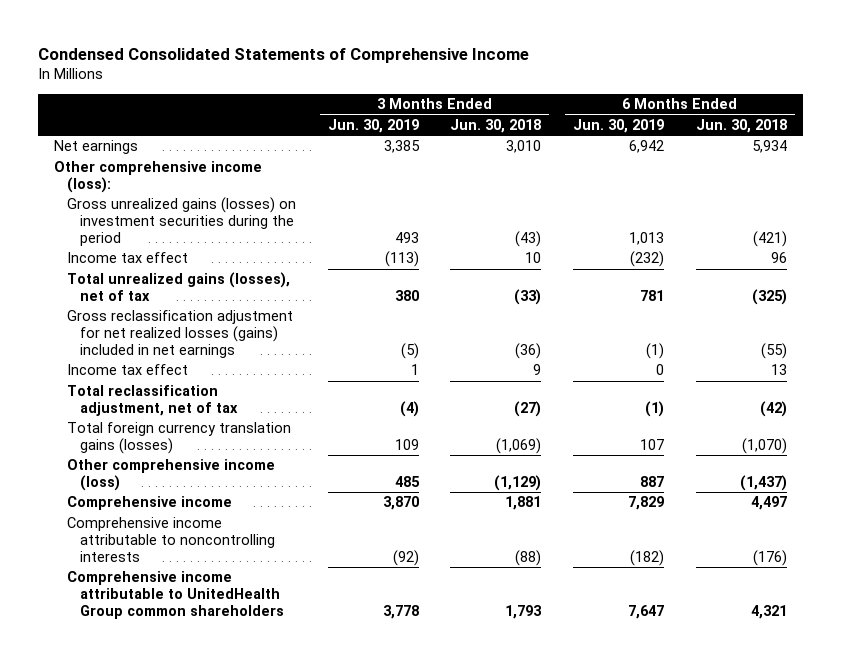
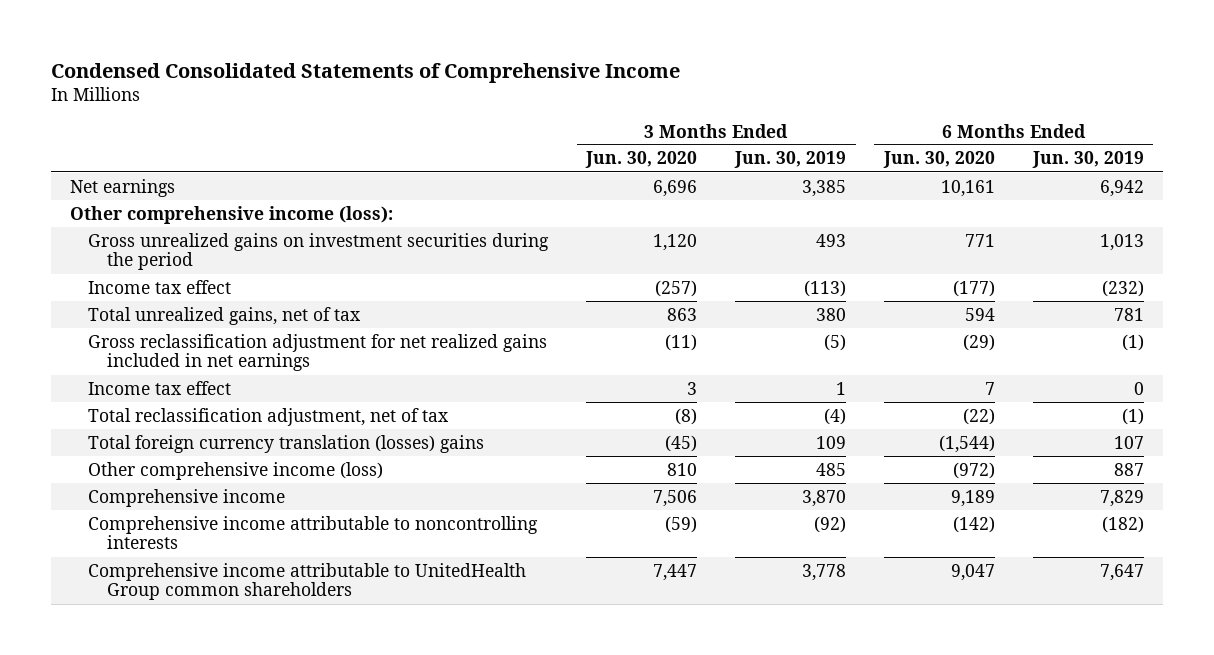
- | 3 Months Ended Jun. 30, 2019 | 3 Months Ended Jun. 30, 2018 | 6 Months Ended Jun. 30, 2019 | 6 Months Ended Jun. 30, 2018
+ | 3 Months Ended Jun. 30, 2020 | 3 Months Ended Jun. 30, 2019 | 6 Months Ended Jun. 30, 2020 | 6 Months Ended Jun. 30, 2019
- Gross unrealized gains (losses) on investment securities during the period | 493 | (43) | 1,013 | (421)
+ Gross unrealized gains on investment securities during the period | 1,120 | 493 | 771 | 1,013
- Total unrealized gains (losses), net of tax | 380 | (33) | 781 | (325)
- Gross reclassification adjustment for net realized losses (gains) included in net earnings | (5) | (36) | (1) | (55)
+ Total unrealized gains, net of tax | 863 | 380 | 594 | 781
+ Gross reclassification adjustment for net realized gains included in net earnings | (11) | (5) | (29) | (1)
- Total foreign currency translation gains (losses) | 109 | (1,069) | 107 | (1,070)
+ Total foreign currency translation (losses) gains | (45) | 109 | (1,544) | 107

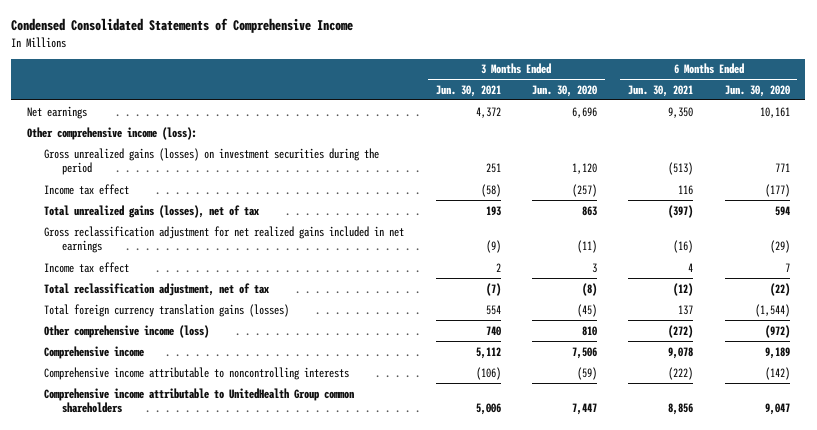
- | 3 Months Ended Jun. 30, 2020 | 3 Months Ended Jun. 30, 2019 | 6 Months Ended Jun. 30, 2020 | 6 Months Ended Jun. 30, 2019
+ | 3 Months Ended Jun. 30, 2021 | 3 Months Ended Jun. 30, 2020 | 6 Months Ended Jun. 30, 2021 | 6 Months Ended Jun. 30, 2020
- Gross unrealized gains on investment securities during the period | 1,120 | 493 | 771 | 1,013
+ Gross unrealized gains (losses) on investment securities during the period | 251 | 1,120 | (513) | 771
- Total unrealized gains, net of tax | 863 | 380 | 594 | 781
+ Total unrealized gains (losses), net of tax | 193 | 863 | (397) | 594
- Total foreign currency translation (losses) gains | (45) | 109 | (1,544) | 107
+ Total foreign currency translation gains (losses) | 554 | (45) | 137 | (1,544)

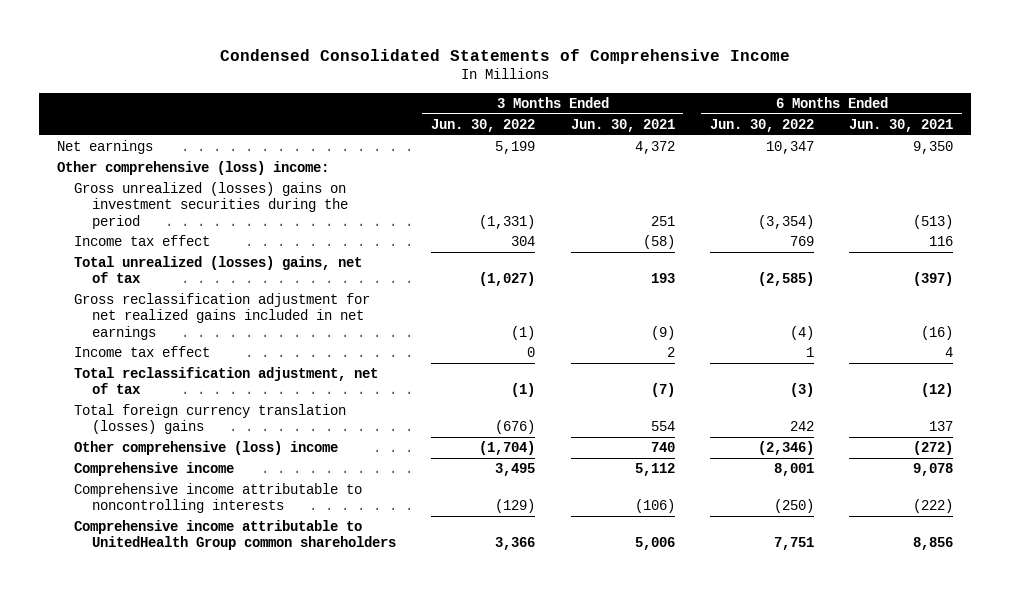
- | 3 Months Ended Jun. 30, 2021 | 3 Months Ended Jun. 30, 2020 | 6 Months Ended Jun. 30, 2021 | 6 Months Ended Jun. 30, 2020
+ | 3 Months Ended Jun. 30, 2022 | 3 Months Ended Jun. 30, 2021 | 6 Months Ended Jun. 30, 2022 | 6 Months Ended Jun. 30, 2021
- Other comprehensive income (loss):
- Gross unrealized gains (losses) on investment securities during the period | 251 | 1,120 | (513) | 771
+ Other comprehensive (loss) income:
+ Gross unrealized (losses) gains on investment securities during the period | (1,331) | 251 | (3,354) | (513)
- Total unrealized gains (losses), net of tax | 193 | 863 | (397) | 594
+ Total unrealized (losses) gains, net of tax | (1,027) | 193 | (2,585) | (397)
- Total foreign currency translation gains (losses) | 554 | (45) | 137 | (1,544)
- Other comprehensive income (loss) | 740 | 810 | (272) | (972)
+ Total foreign currency translation (losses) gains | (676) | 554 | 242 | 137
+ Other comprehensive (loss) income | (1,704) | 740 | (2,346) | (272)

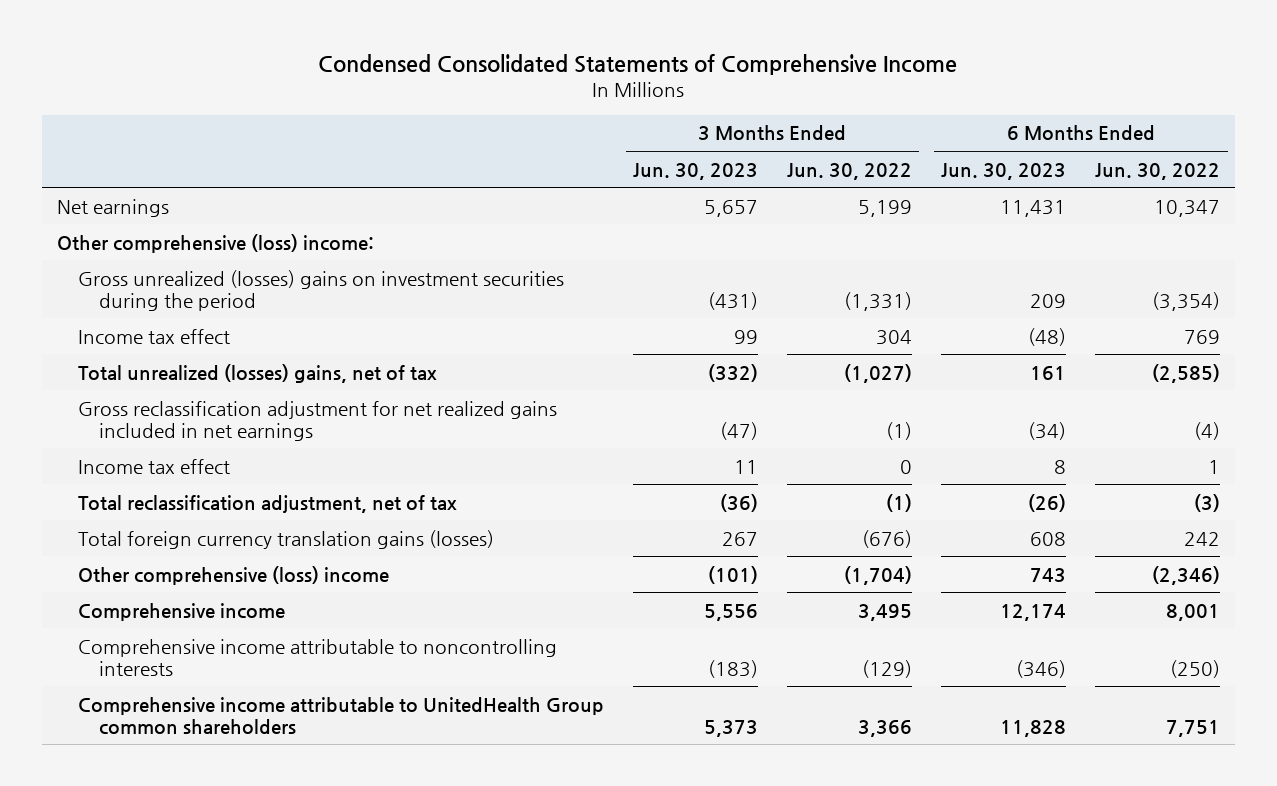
- | 3 Months Ended Jun. 30, 2022 | 3 Months Ended Jun. 30, 2021 | 6 Months Ended Jun. 30, 2022 | 6 Months Ended Jun. 30, 2021
+ | 3 Months Ended Jun. 30, 2023 | 3 Months Ended Jun. 30, 2022 | 6 Months Ended Jun. 30, 2023 | 6 Months Ended Jun. 30, 2022
- Total foreign currency translation (losses) gains | (676) | 554 | 242 | 137
+ Total foreign currency translation gains (losses) | 267 | (676) | 608 | 242

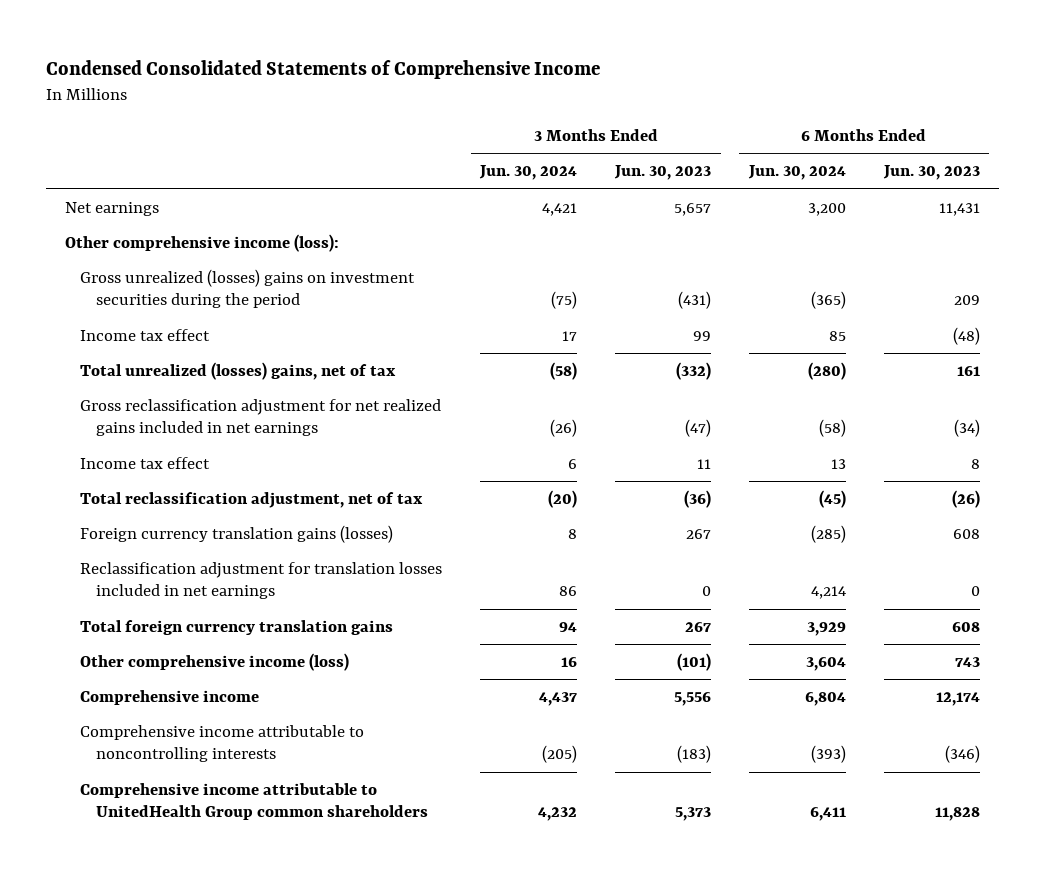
- | 3 Months Ended Jun. 30, 2023 | 3 Months Ended Jun. 30, 2022 | 6 Months Ended Jun. 30, 2023 | 6 Months Ended Jun. 30, 2022
+ | 3 Months Ended Jun. 30, 2024 | 3 Months Ended Jun. 30, 2023 | 6 Months Ended Jun. 30, 2024 | 6 Months Ended Jun. 30, 2023
- Other comprehensive (loss) income:
+ Other comprehensive income (loss):
- Total foreign currency translation gains (losses) | 267 | (676) | 608 | 242
- Other comprehensive (loss) income | (101) | (1,704) | 743 | (2,346)
+ Foreign currency translation gains (losses) | 8 | 267 | (285) | 608
+ Reclassification adjustment for translation losses included in net earnings | 86 | 0 | 4,214 | 0
+ Total foreign currency translation gains | 94 | 267 | 3,929 | 608
+ Other comprehensive income (loss) | 16 | (101) | 3,604 | 743

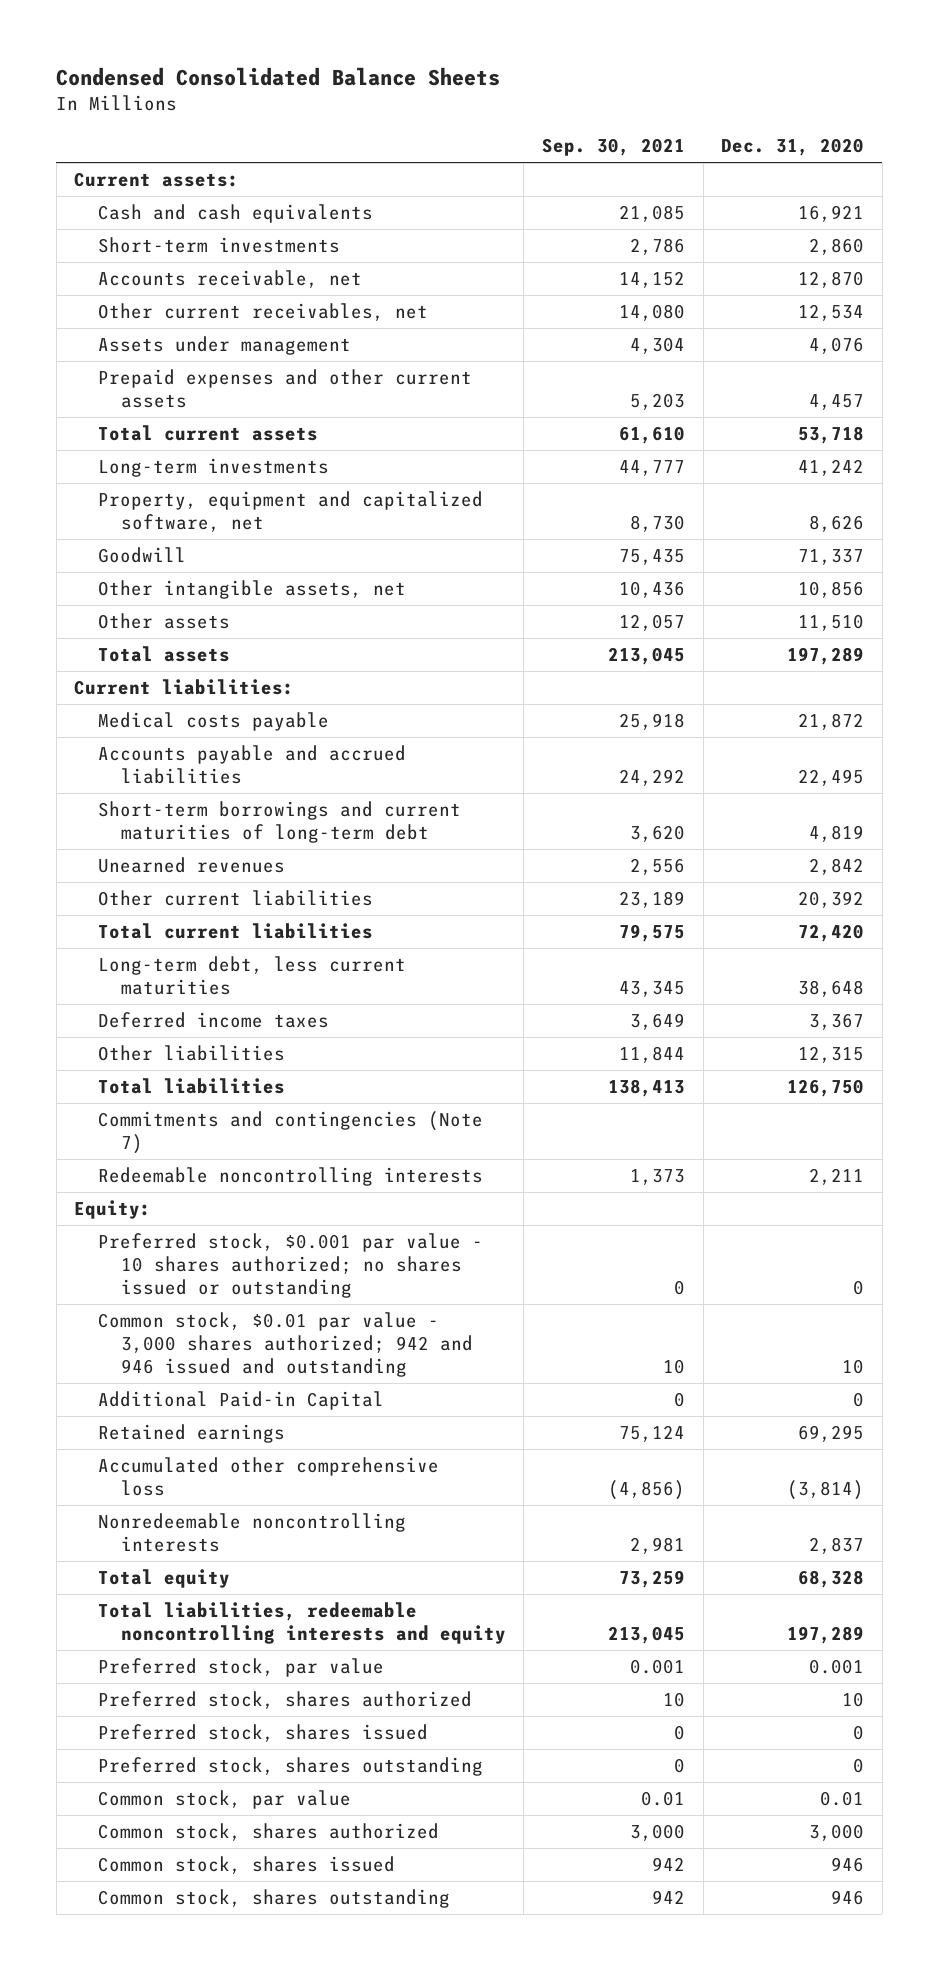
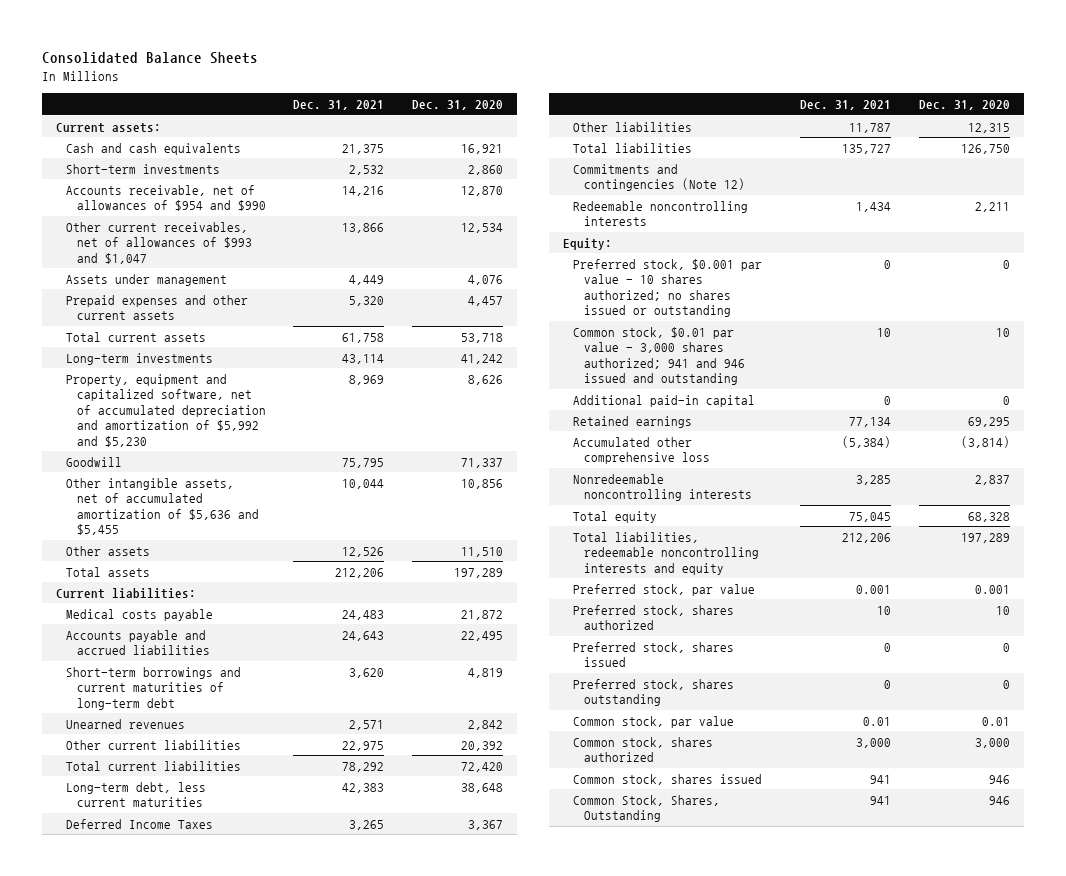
- Condensed Consolidated Balance Sheets
+ Consolidated Balance Sheets
- | Sep. 30, 2021 | Dec. 31, 2020
+ | Dec. 31, 2021 | Dec. 31, 2020
- Accounts receivable, net | 14,152 | 12,870
- Other current receivables, net | 14,080 | 12,534
+ Accounts receivable, net of allowances of $954 and $990 | 14,216 | 12,870
+ Other current receivables, net of allowances of $993 and $1,047 | 13,866 | 12,534
- Property, equipment and capitalized software, net | 8,730 | 8,626
+ Property, equipment and capitalized software, net of accumulated depreciation and amortization of $5,992 and $5,230 | 8,969 | 8,626
- Other intangible assets, net | 10,436 | 10,856
+ Other intangible assets, net of accumulated amortization of $5,636 and $5,455 | 10,044 | 10,856
- Deferred income taxes | 3,649 | 3,367
+ Deferred Income Taxes | 3,265 | 3,367
- Commitments and contingencies (Note 7)
+ Commitments and contingencies (Note 12)
- Common stock, $0.01 par value - 3,000 shares authorized; 942 and 946 issued and outstanding | 10 | 10
- Additional Paid-in Capital | 0 | 0
+ Common stock, $0.01 par value - 3,000 shares authorized; 941 and 946 issued and outstanding | 10 | 10
+ Additional paid-in capital | 0 | 0
- Common stock, shares outstanding | 942 | 946
+ Common Stock, Shares, Outstanding | 941 | 946

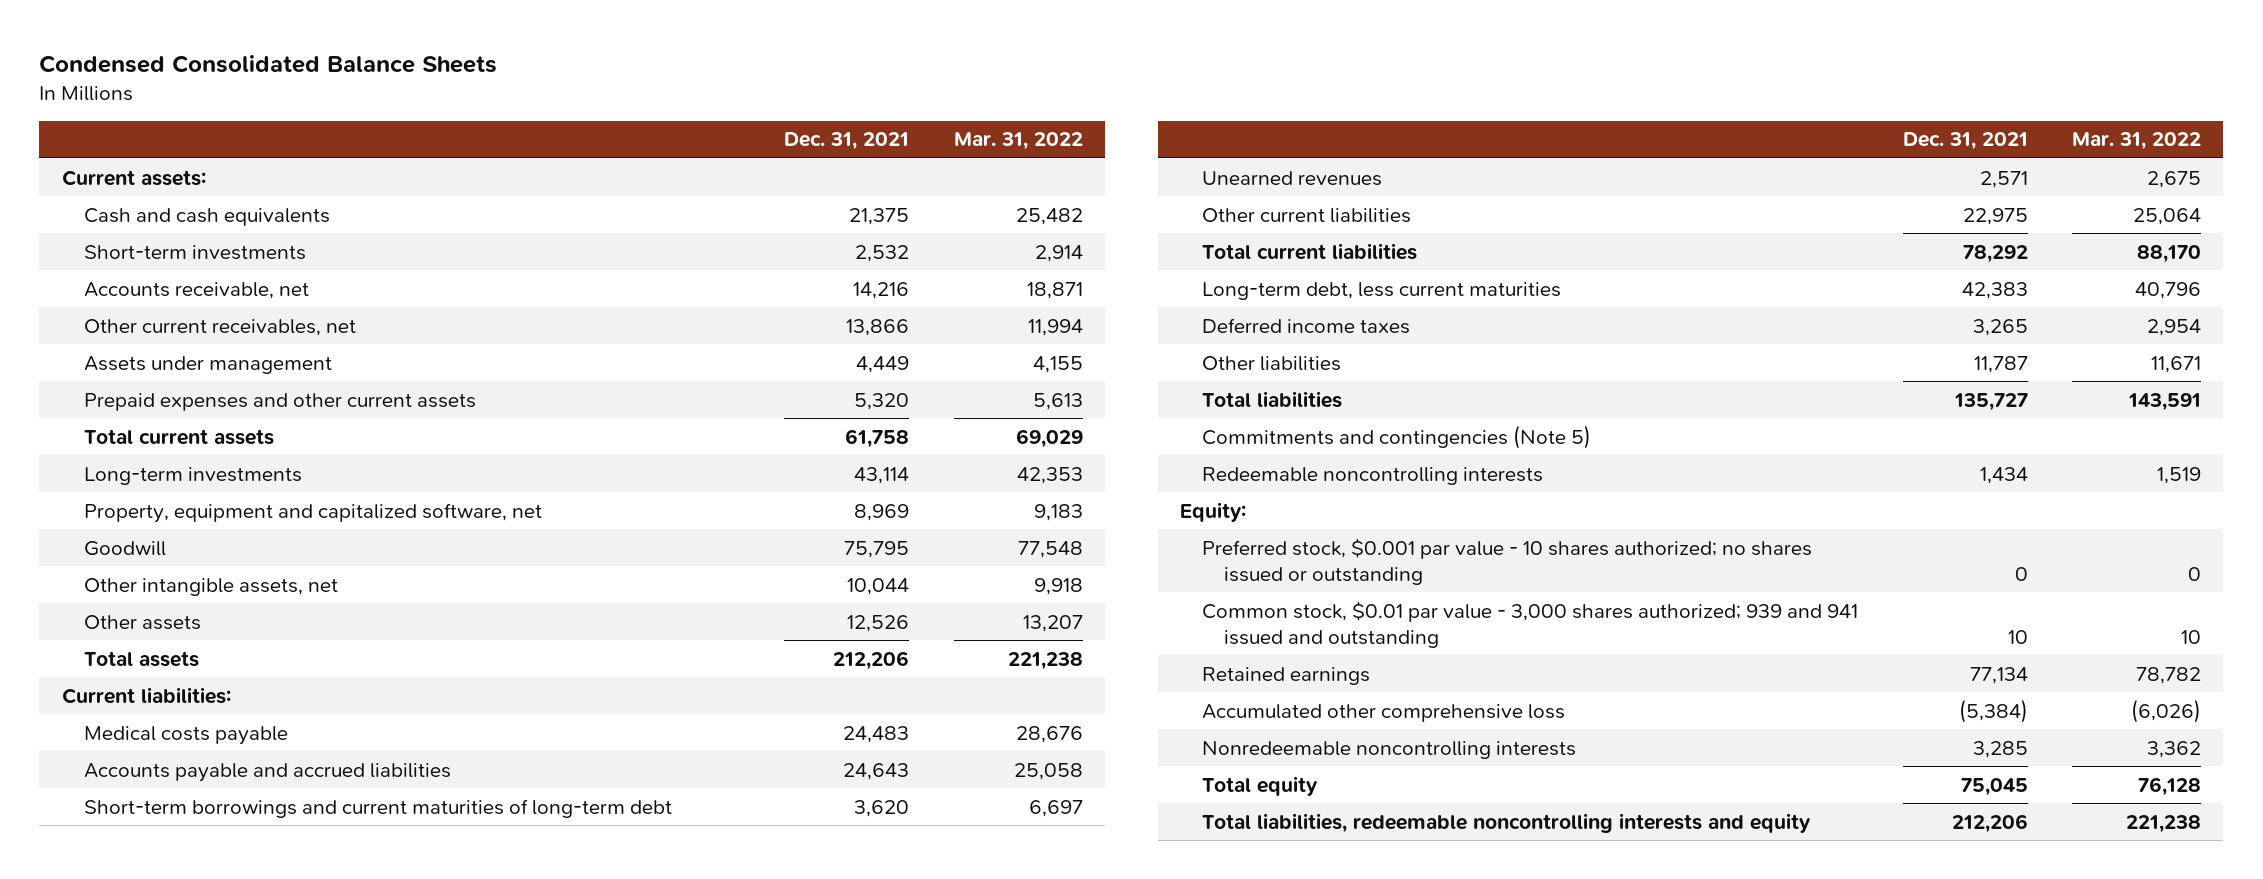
- Consolidated Balance Sheets
+ Condensed Consolidated Balance Sheets
- | Dec. 31, 2021 | Dec. 31, 2020
+ | Dec. 31, 2021 | Mar. 31, 2022
- Accounts receivable, net of allowances of $954 and $990 | 14,216 | 12,870
- Other current receivables, net of allowances of $993 and $1,047 | 13,866 | 12,534
+ Accounts receivable, net | 14,216 | 18,871
+ Other current receivables, net | 13,866 | 11,994
- Property, equipment and capitalized software, net of accumulated depreciation and amortization of $5,992 and $5,230 | 8,969 | 8,626
+ Property, equipment and capitalized software, net | 8,969 | 9,183
- Other intangible assets, net of accumulated amortization of $5,636 and $5,455 | 10,044 | 10,856
+ Other intangible assets, net | 10,044 | 9,918
- Deferred Income Taxes | 3,265 | 3,367
+ Deferred income taxes | 3,265 | 2,954
- Commitments and contingencies (Note 12)
+ Commitments and contingencies (Note 5)
- Common stock, $0.01 par value - 3,000 shares authorized; 941 and 946 issued and outstanding | 10 | 10
- Additional paid-in capital | 0 | 0
+ Common stock, $0.01 par value - 3,000 shares authorized; 939 and 941 issued and outstanding | 10 | 10
- Preferred stock, par value | 0.001 | 0.001
- Preferred stock, shares authorized | 10 | 10
- Preferred stock, shares issued | 0 | 0
- Preferred stock, shares outstanding | 0 | 0
- Common stock, par value | 0.01 | 0.01
- Common stock, shares authorized | 3,000 | 3,000
- Common stock, shares issued | 941 | 946
- Common Stock, Shares, Outstanding | 941 | 946

